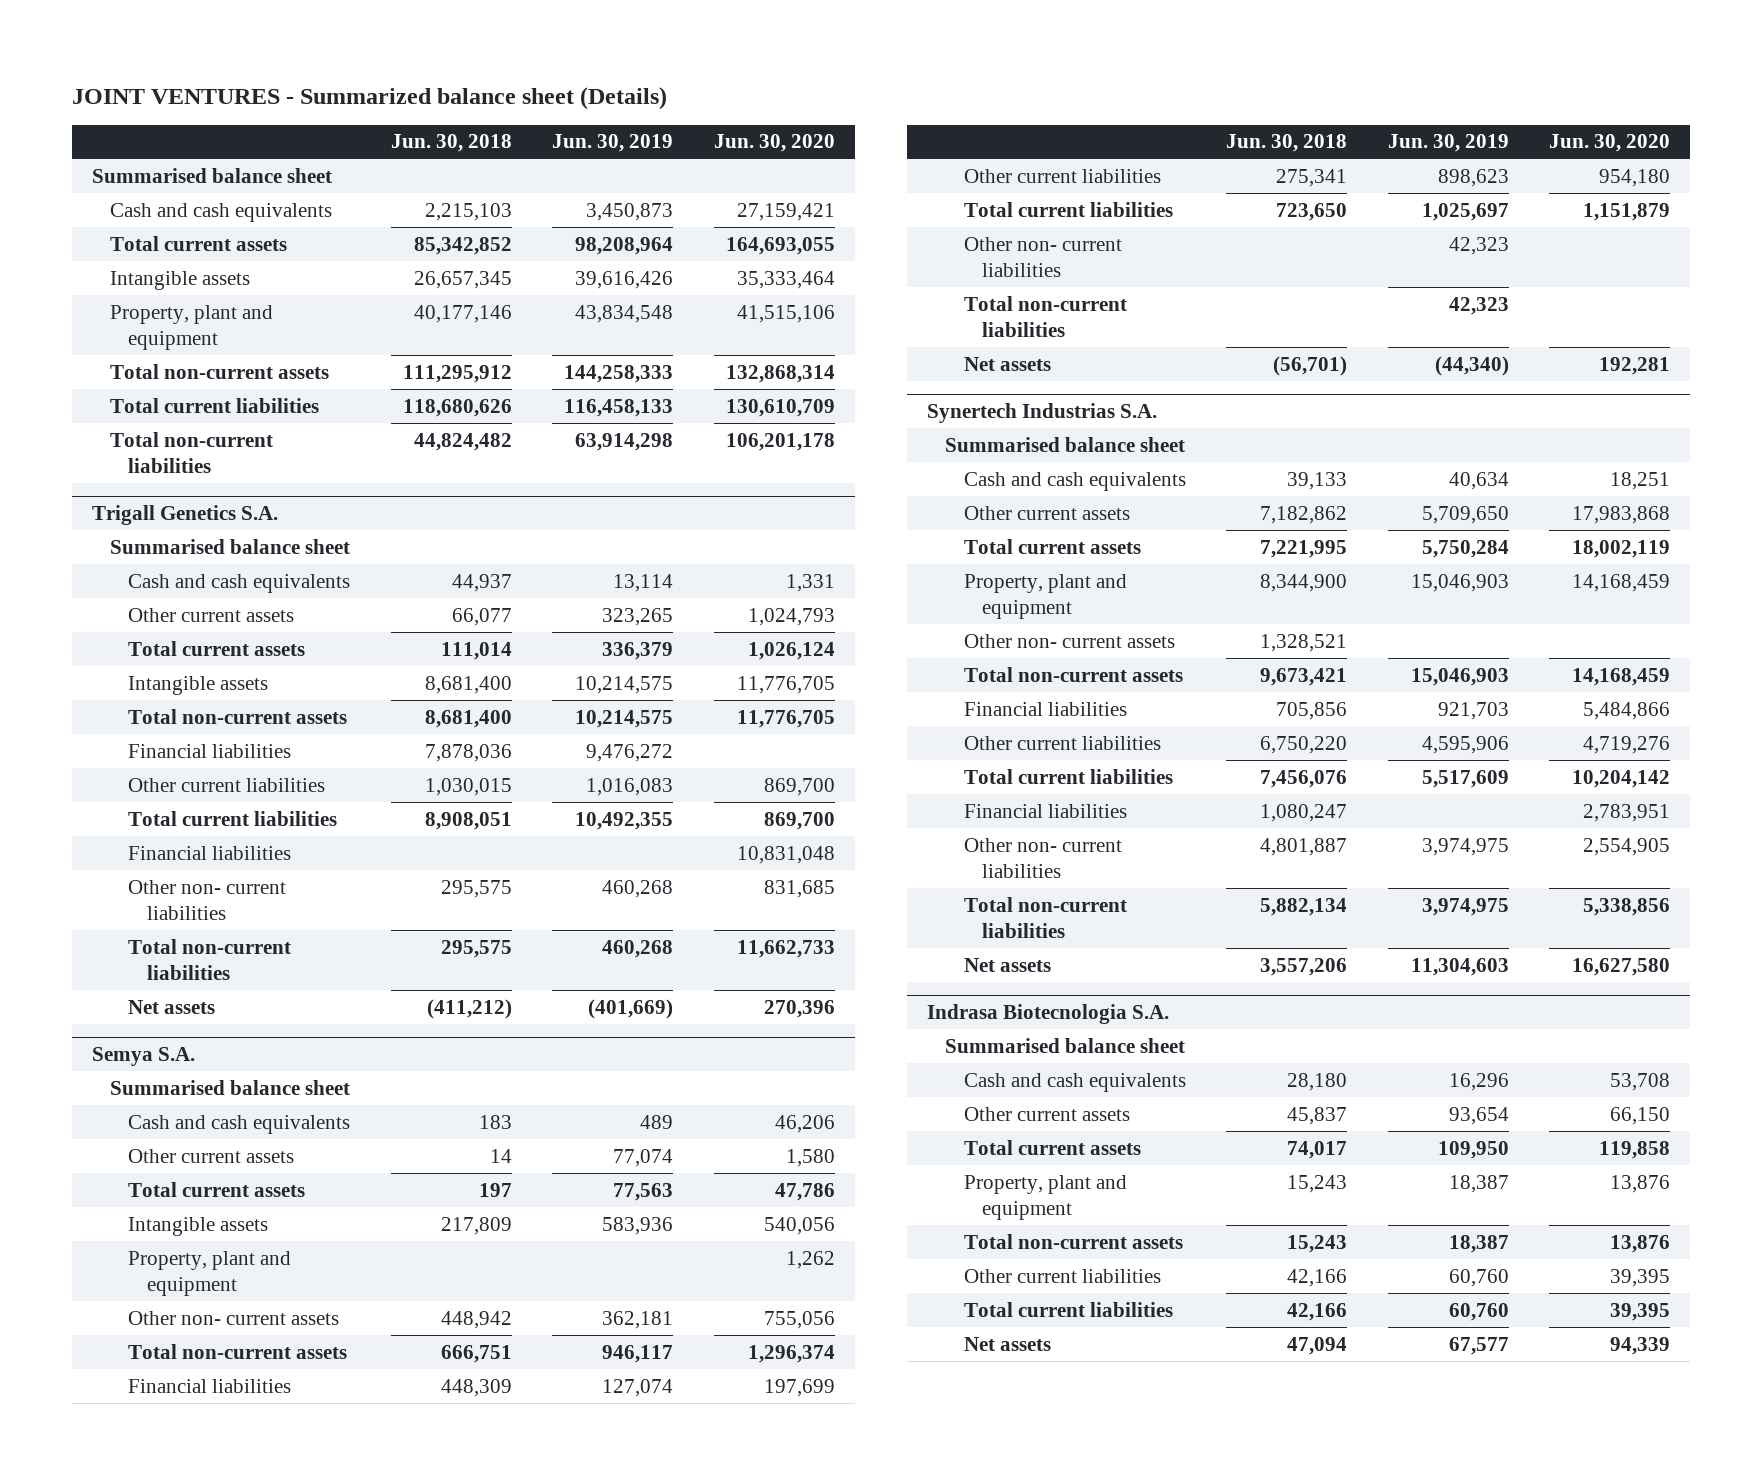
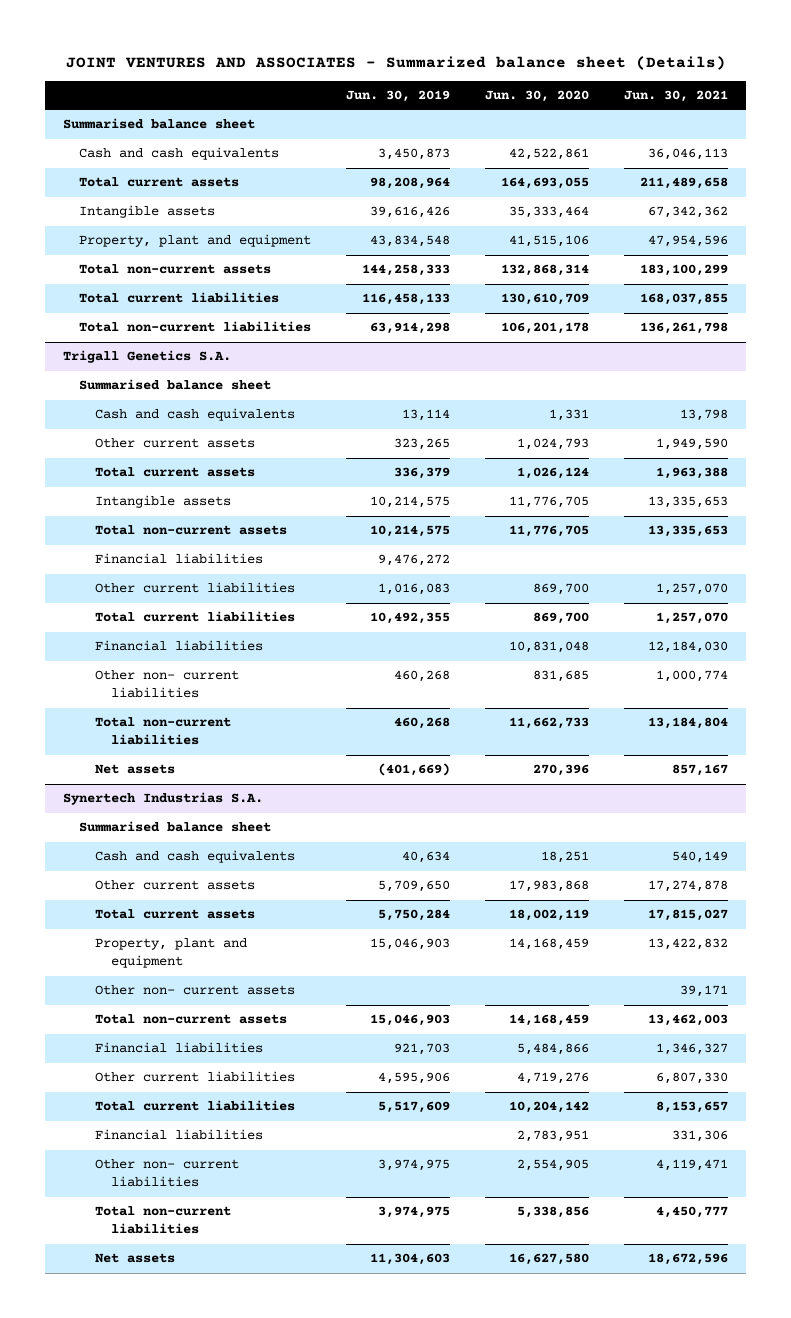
- JOINT VENTURES - Summarized balance sheet (Details)
+ JOINT VENTURES AND ASSOCIATES - Summarized balance sheet (Details)
- | Jun. 30, 2018 | Jun. 30, 2019 | Jun. 30, 2020
+ | Jun. 30, 2019 | Jun. 30, 2020 | Jun. 30, 2021
- Cash and cash equivalents | 2,215,103 | 3,450,873 | 27,159,421
+ Cash and cash equivalents | 3,450,873 | 42,522,861 | 36,046,113
- Semya S.A.
- Summarised balance sheet
- Cash and cash equivalents | 183 | 489 | 46,206
- Other current assets | 14 | 77,074 | 1,580
- Total current assets | 197 | 77,563 | 47,786
- Intangible assets | 217,809 | 583,936 | 540,056
- Property, plant and equipment | | | 1,262
- Other non- current assets | 448,942 | 362,181 | 755,056
- Total non-current assets | 666,751 | 946,117 | 1,296,374
- Financial liabilities | 448,309 | 127,074 | 197,699
- Other current liabilities | 275,341 | 898,623 | 954,180
- Total current liabilities | 723,650 | 1,025,697 | 1,151,879
- Other non- current liabilities | | 42,323 |
- Total non-current liabilities | | 42,323 |
- Net assets | (56,701) | (44,340) | 192,281
- Indrasa Biotecnologia S.A.
- Summarised balance sheet
- Cash and cash equivalents | 28,180 | 16,296 | 53,708
- Other current assets | 45,837 | 93,654 | 66,150
- Total current assets | 74,017 | 109,950 | 119,858
- Property, plant and equipment | 15,243 | 18,387 | 13,876
- Total non-current assets | 15,243 | 18,387 | 13,876
- Other current liabilities | 42,166 | 60,760 | 39,395
- Total current liabilities | 42,166 | 60,760 | 39,395
- Net assets | 47,094 | 67,577 | 94,339

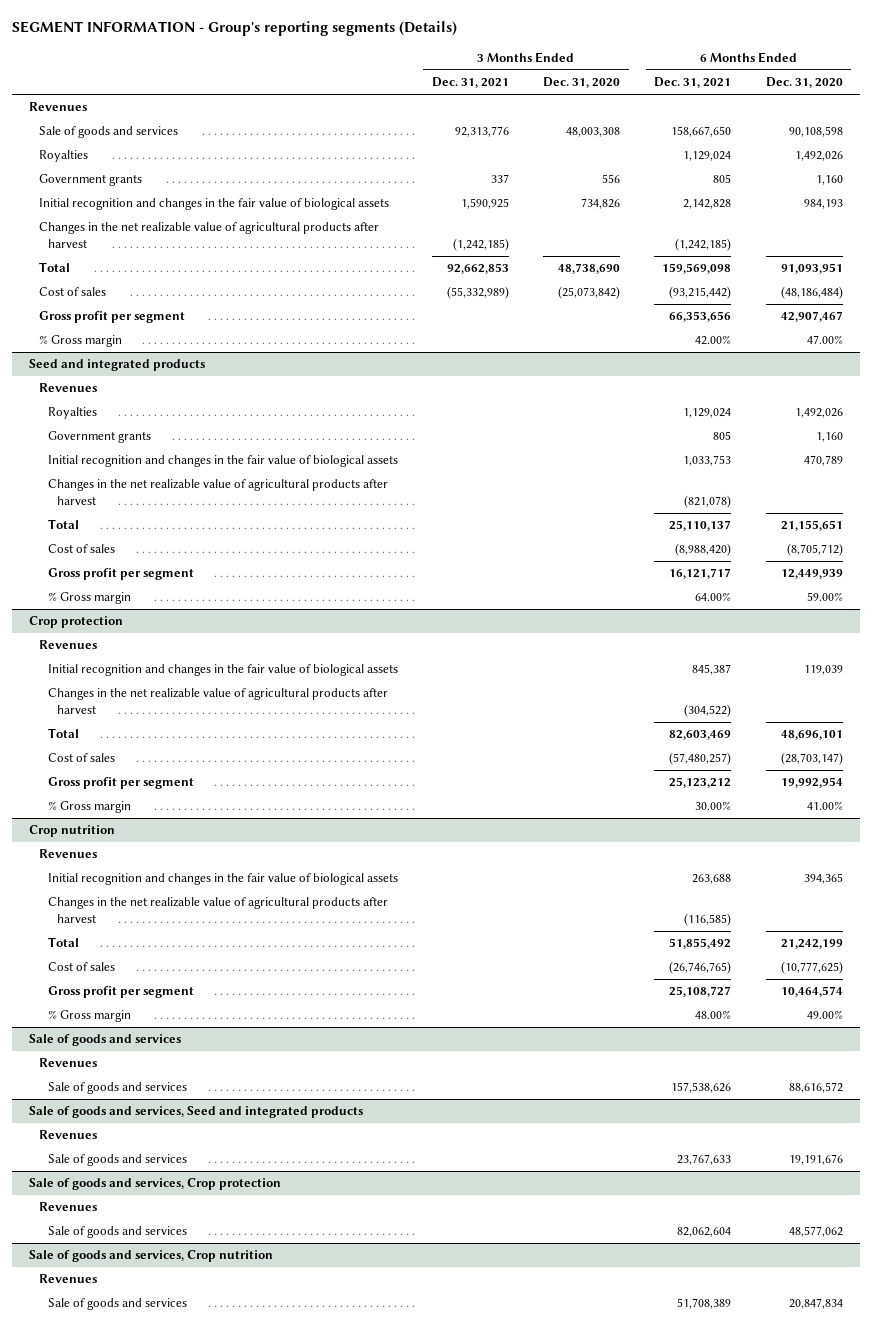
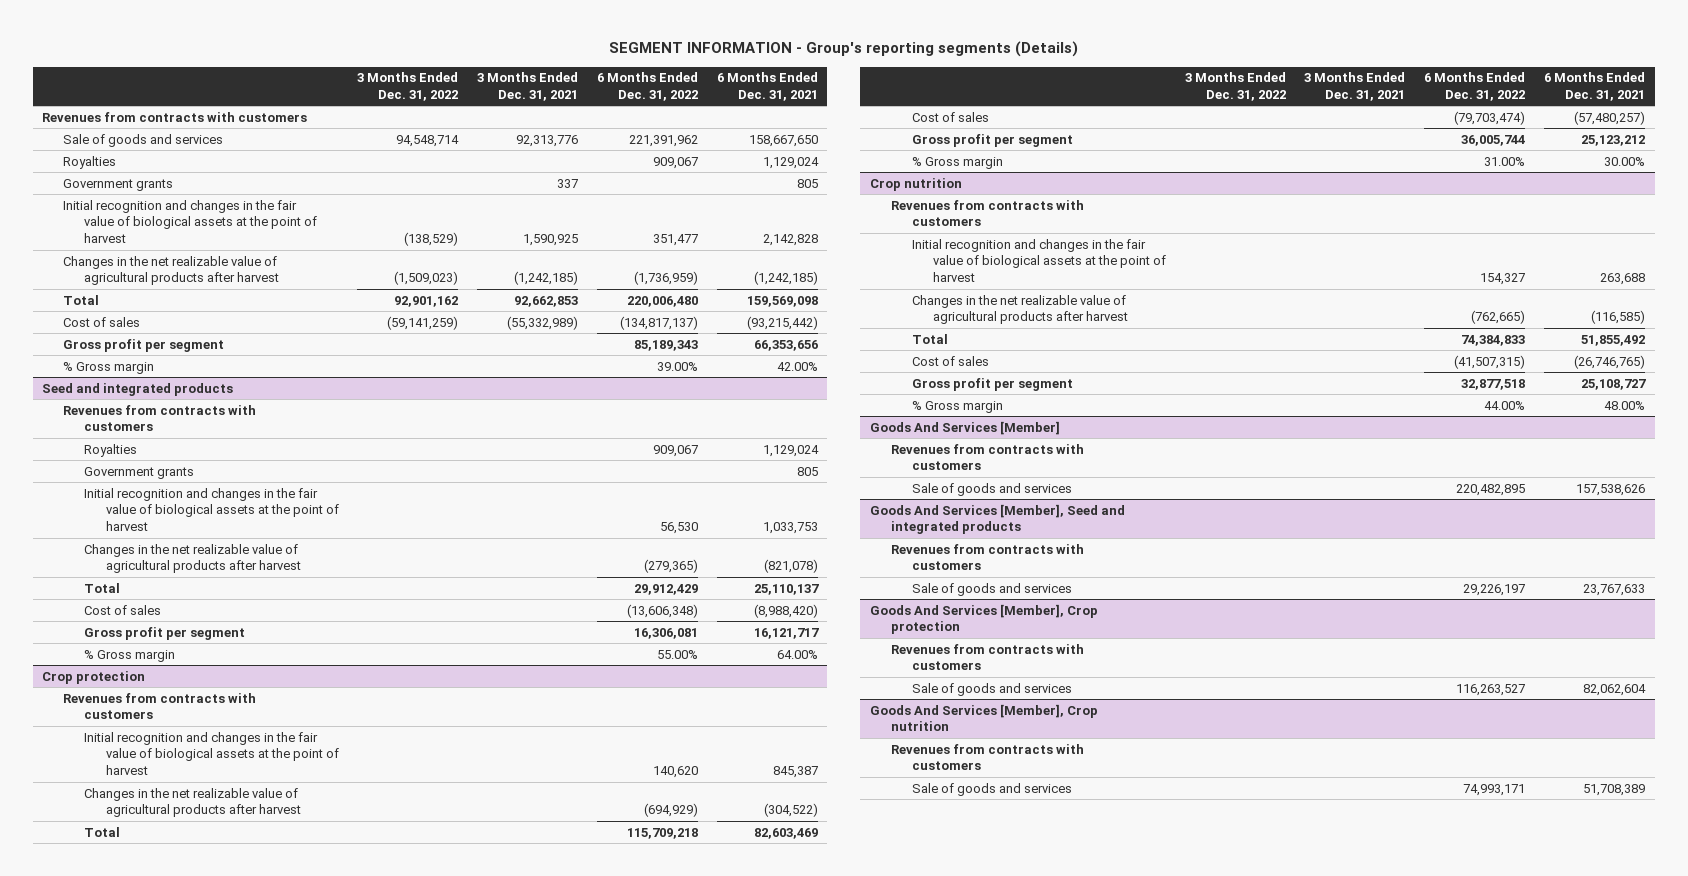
- | 3 Months Ended Dec. 31, 2021 | 3 Months Ended Dec. 31, 2020 | 6 Months Ended Dec. 31, 2021 | 6 Months Ended Dec. 31, 2020
+ | 3 Months Ended Dec. 31, 2022 | 3 Months Ended Dec. 31, 2021 | 6 Months Ended Dec. 31, 2022 | 6 Months Ended Dec. 31, 2021
- Revenues
+ Revenues from contracts with customers
- Initial recognition and changes in the fair value of biological assets | 1,590,925 | 734,826 | 2,142,828 | 984,193
+ Initial recognition and changes in the fair value of biological assets at the point of harvest | (138,529) | 1,590,925 | 351,477 | 2,142,828
@ Seed and integrated products
- Revenues
+ Revenues from contracts with customers
- Initial recognition and changes in the fair value of biological assets | | | 1,033,753 | 470,789
+ Initial recognition and changes in the fair value of biological assets at the point of harvest | | | 56,530 | 1,033,753
@ Crop protection
- Revenues
- Initial recognition and changes in the fair value of biological assets | | | 845,387 | 119,039
+ Revenues from contracts with customers
+ Initial recognition and changes in the fair value of biological assets at the point of harvest | | | 140,620 | 845,387
@ Crop nutrition
- Revenues
- Initial recognition and changes in the fair value of biological assets | | | 263,688 | 394,365
+ Revenues from contracts with customers
+ Initial recognition and changes in the fair value of biological assets at the point of harvest | | | 154,327 | 263,688
- Sale of goods and services
- Revenues
+ Goods And Services [Member]
+ Revenues from contracts with customers
- Sale of goods and services, Seed and integrated products
- Revenues
+ Goods And Services [Member], Seed and integrated products
+ Revenues from contracts with customers
- Sale of goods and services, Crop protection
- Revenues
+ Goods And Services [Member], Crop protection
+ Revenues from contracts with customers
- Sale of goods and services, Crop nutrition
- Revenues
+ Goods And Services [Member], Crop nutrition
+ Revenues from contracts with customers

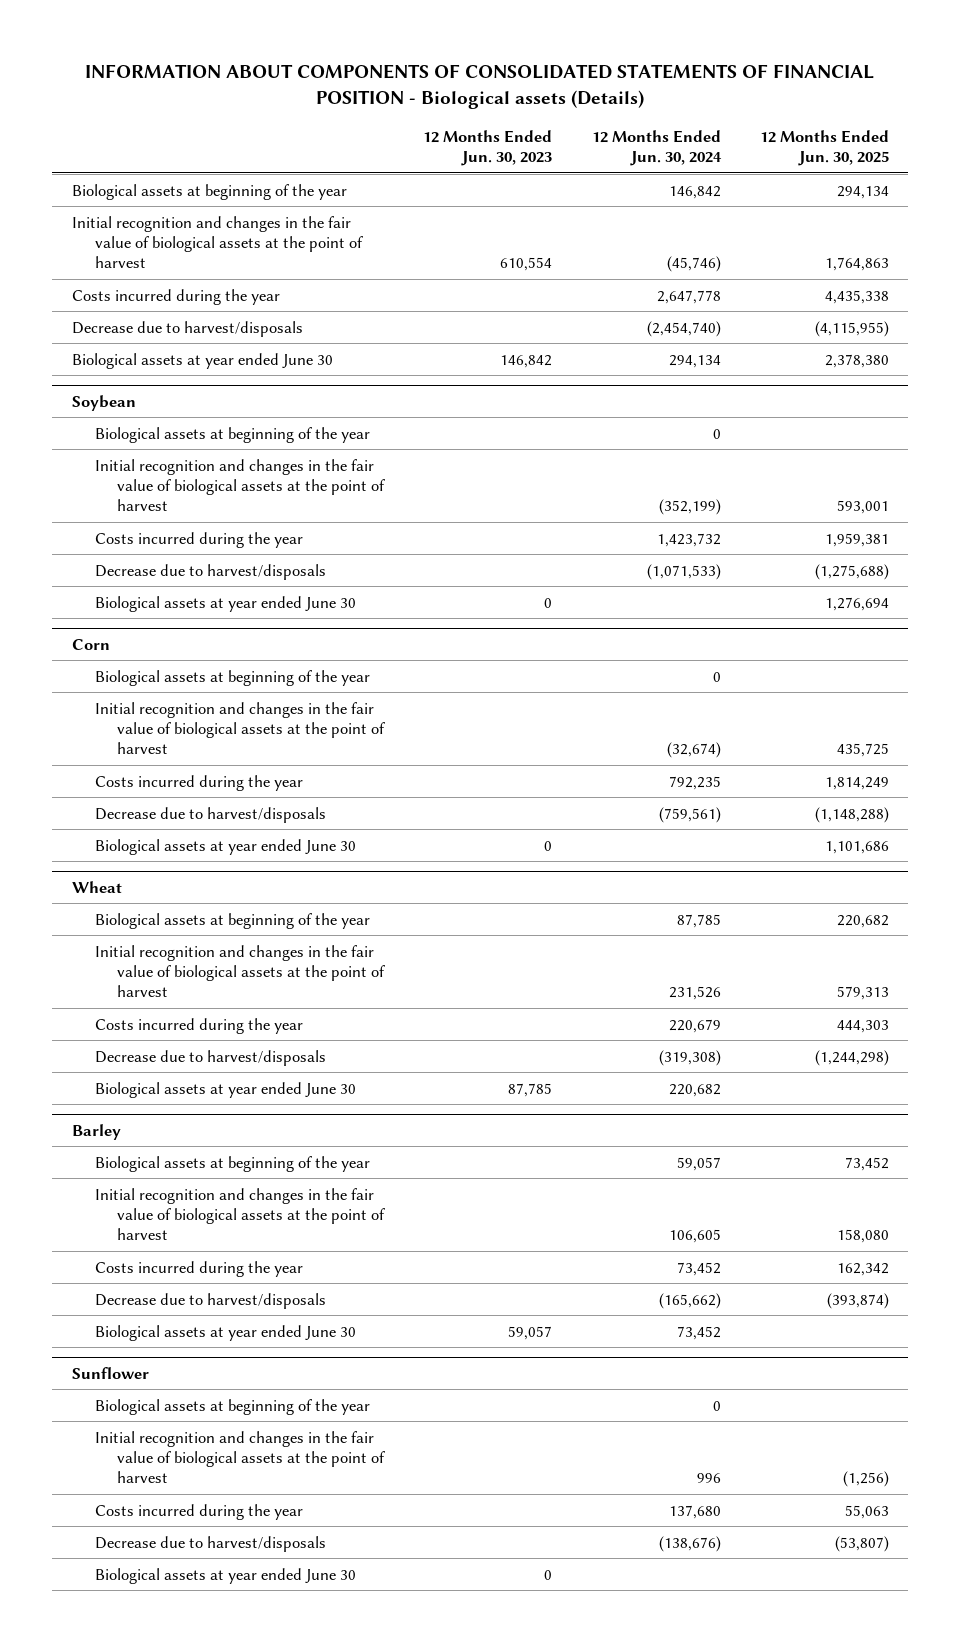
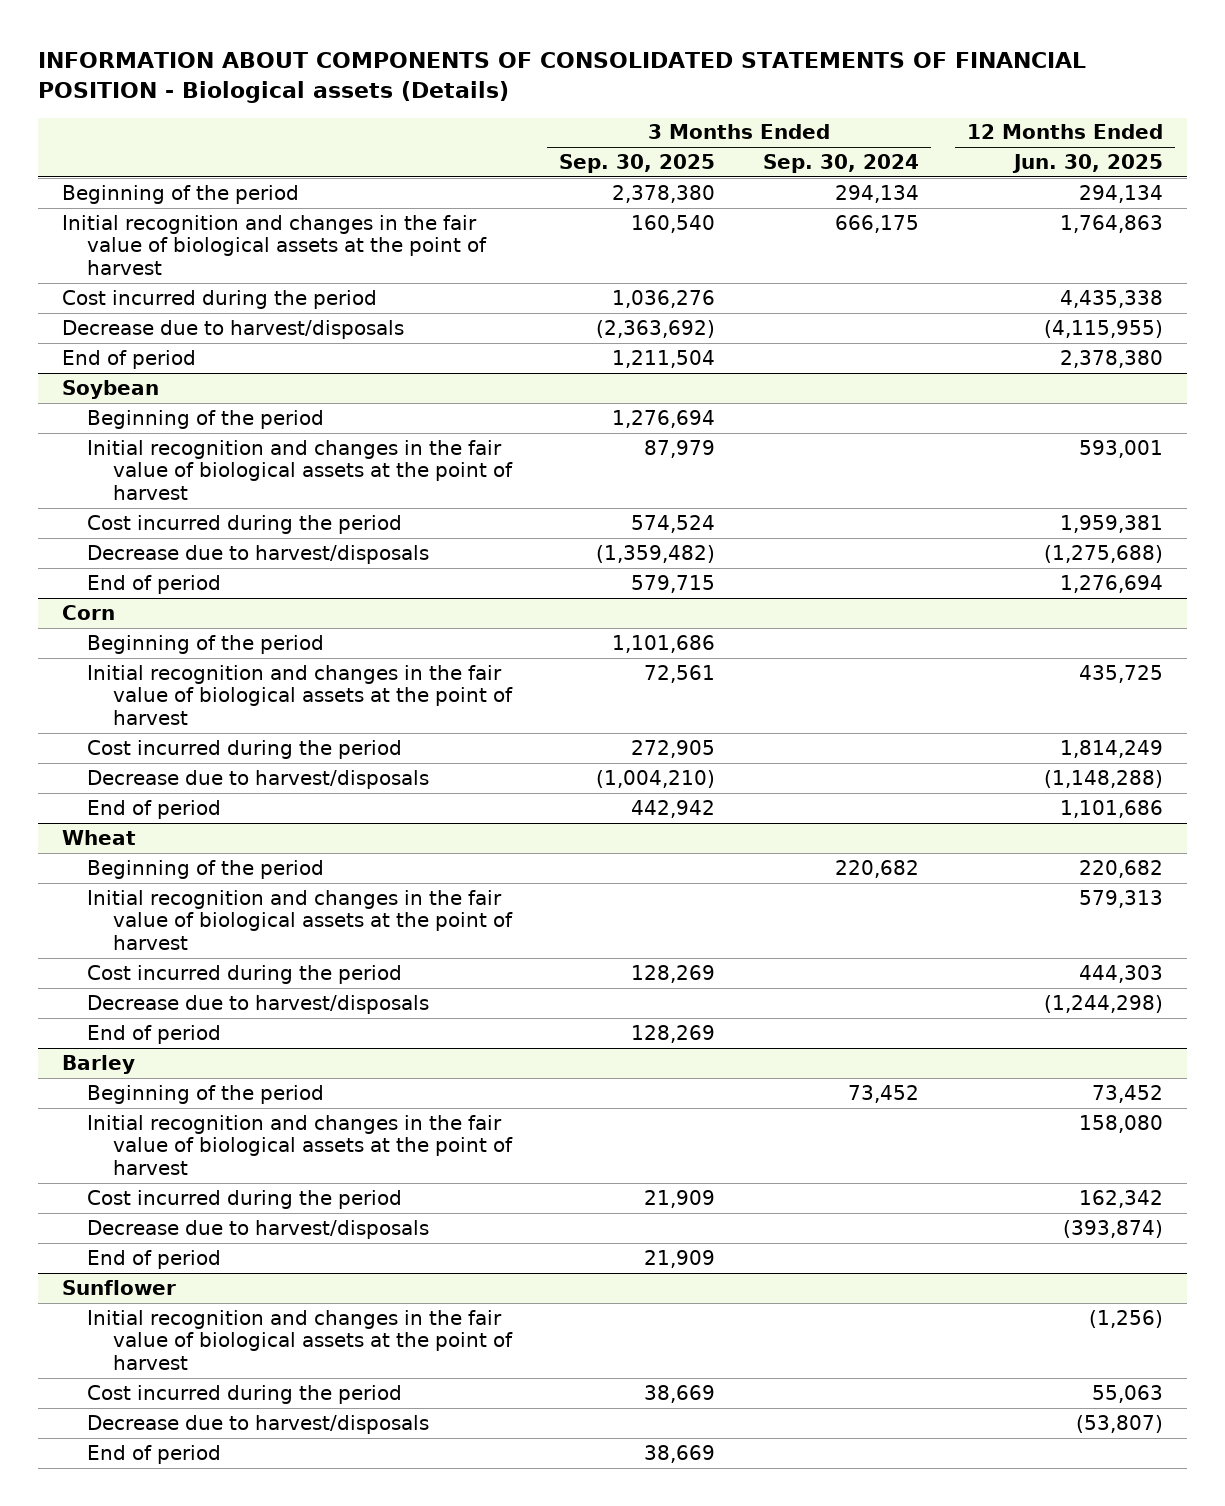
- | 12 Months Ended Jun. 30, 2023 | 12 Months Ended Jun. 30, 2024 | 12 Months Ended Jun. 30, 2025
+ | 3 Months Ended Sep. 30, 2025 | 3 Months Ended Sep. 30, 2024 | 12 Months Ended Jun. 30, 2025
- Biological assets at beginning of the year | | 146,842 | 294,134
+ Beginning of the period | 2,378,380 | 294,134 | 294,134
- Costs incurred during the year | | 2,647,778 | 4,435,338
+ Cost incurred during the period | 1,036,276 | | 4,435,338
- Biological assets at year ended June 30 | 146,842 | 294,134 | 2,378,380
+ End of period | 1,211,504 | | 2,378,380
@ Soybean
- Biological assets at beginning of the year | | 0 |
+ Beginning of the period | 1,276,694 | |
- Costs incurred during the year | | 1,423,732 | 1,959,381
+ Cost incurred during the period | 574,524 | | 1,959,381
- Biological assets at year ended June 30 | 0 | | 1,276,694
+ End of period | 579,715 | | 1,276,694
@ Corn
- Biological assets at beginning of the year | | 0 |
+ Beginning of the period | 1,101,686 | |
- Costs incurred during the year | | 792,235 | 1,814,249
+ Cost incurred during the period | 272,905 | | 1,814,249
- Biological assets at year ended June 30 | 0 | | 1,101,686
+ End of period | 442,942 | | 1,101,686
@ Wheat
- Biological assets at beginning of the year | | 87,785 | 220,682
+ Beginning of the period | | 220,682 | 220,682
- Costs incurred during the year | | 220,679 | 444,303
+ Cost incurred during the period | 128,269 | | 444,303
- Biological assets at year ended June 30 | 87,785 | 220,682 |
+ End of period | 128,269 | |
@ Barley
- Biological assets at beginning of the year | | 59,057 | 73,452
+ Beginning of the period | | 73,452 | 73,452
- Costs incurred during the year | | 73,452 | 162,342
+ Cost incurred during the period | 21,909 | | 162,342
- Biological assets at year ended June 30 | 59,057 | 73,452 |
+ End of period | 21,909 | |
@ Sunflower
- Biological assets at beginning of the year | | 0 |
- Costs incurred during the year | | 137,680 | 55,063
+ Cost incurred during the period | 38,669 | | 55,063
- Biological assets at year ended June 30 | 0 | |
+ End of period | 38,669 | |

